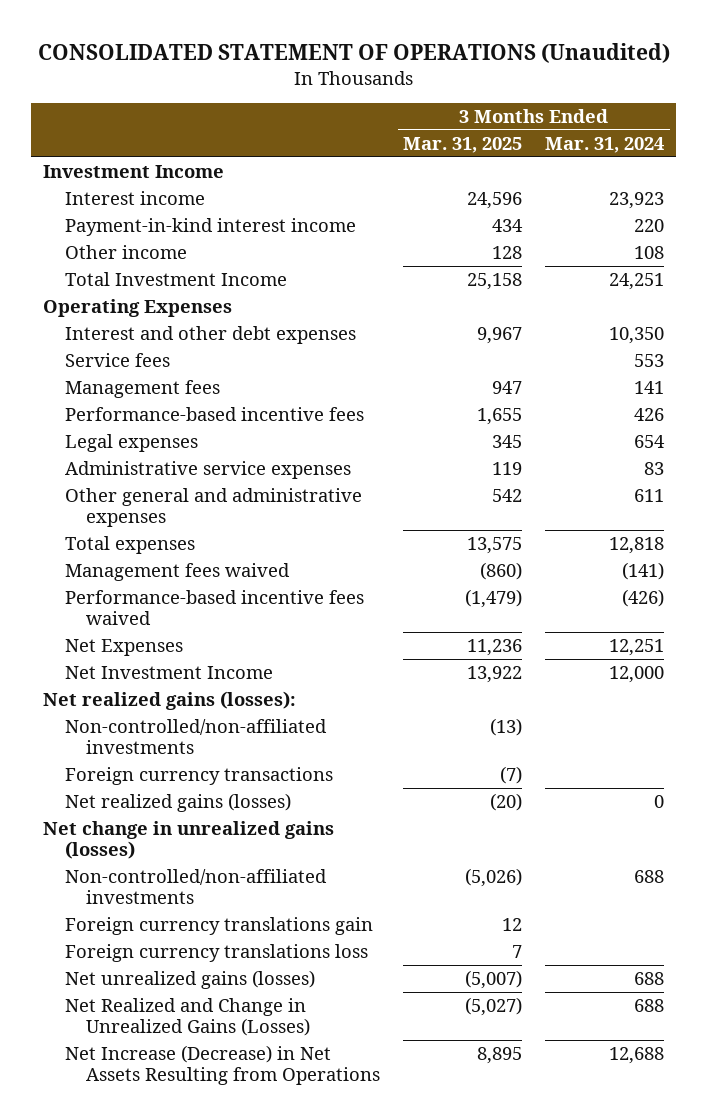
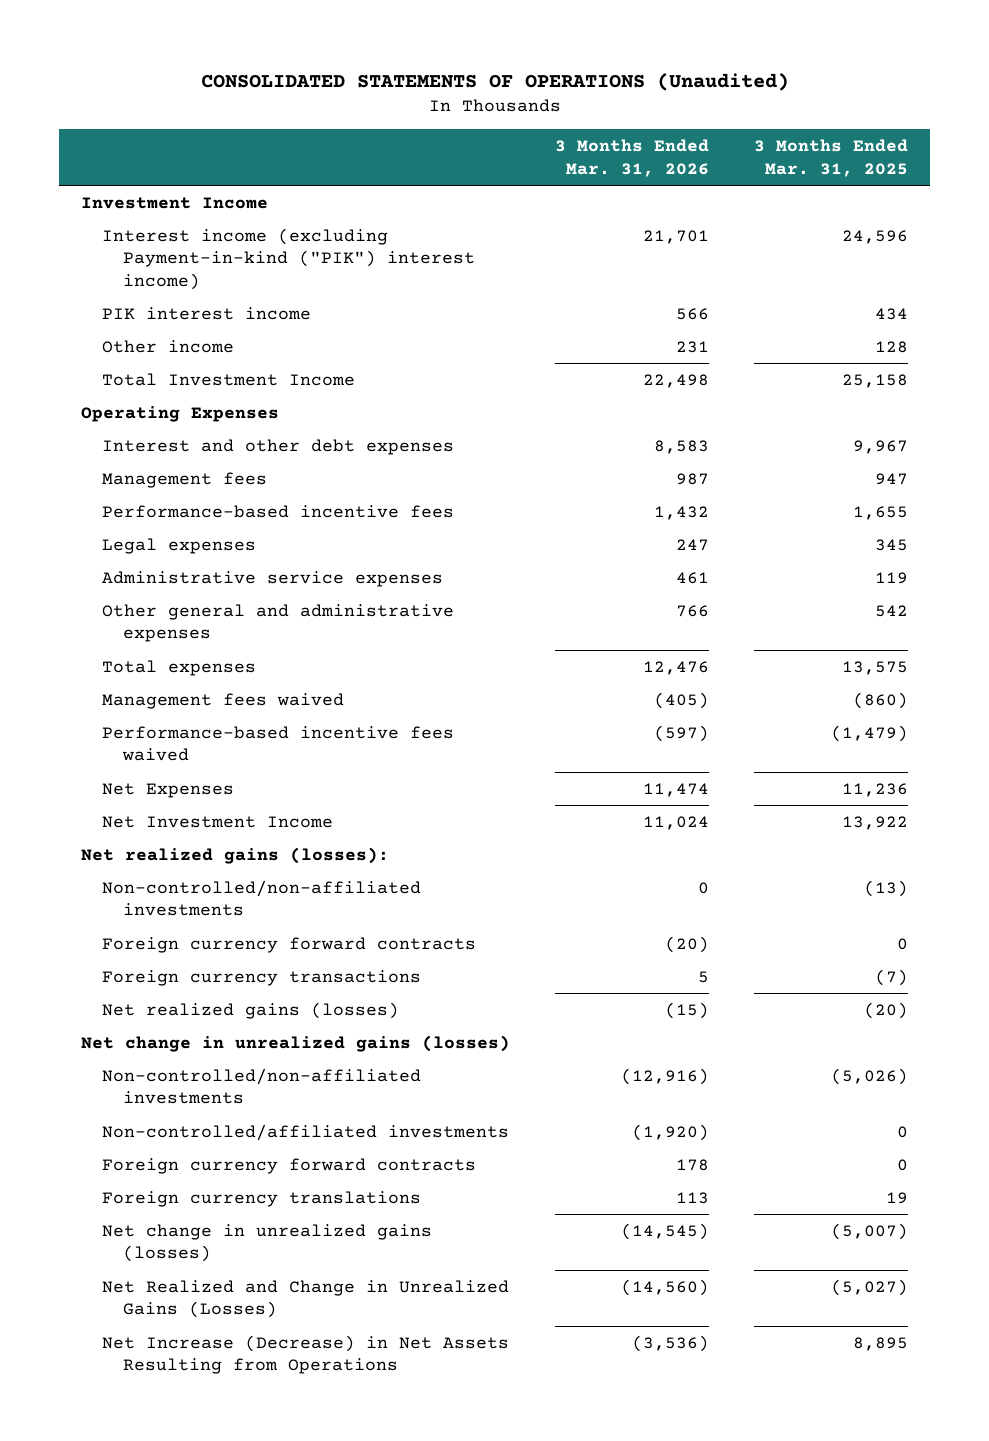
- CONSOLIDATED STATEMENT OF OPERATIONS (Unaudited)
+ CONSOLIDATED STATEMENTS OF OPERATIONS (Unaudited)
- | 3 Months Ended Mar. 31, 2025 | 3 Months Ended Mar. 31, 2024
+ | 3 Months Ended Mar. 31, 2026 | 3 Months Ended Mar. 31, 2025
- Interest income | 24,596 | 23,923
- Payment-in-kind interest income | 434 | 220
+ Interest income (excluding Payment-in-kind ("PIK") interest income) | 21,701 | 24,596
+ PIK interest income | 566 | 434
- Service fees | | 553
+ Foreign currency forward contracts | (20) | 0
- Foreign currency translations gain | 12 |
- Foreign currency translations loss | 7 |
- Net unrealized gains (losses) | (5,007) | 688
+ Non-controlled/affiliated investments | (1,920) | 0
+ Foreign currency forward contracts | 178 | 0
+ Foreign currency translations | 113 | 19
+ Net change in unrealized gains (losses) | (14,545) | (5,007)

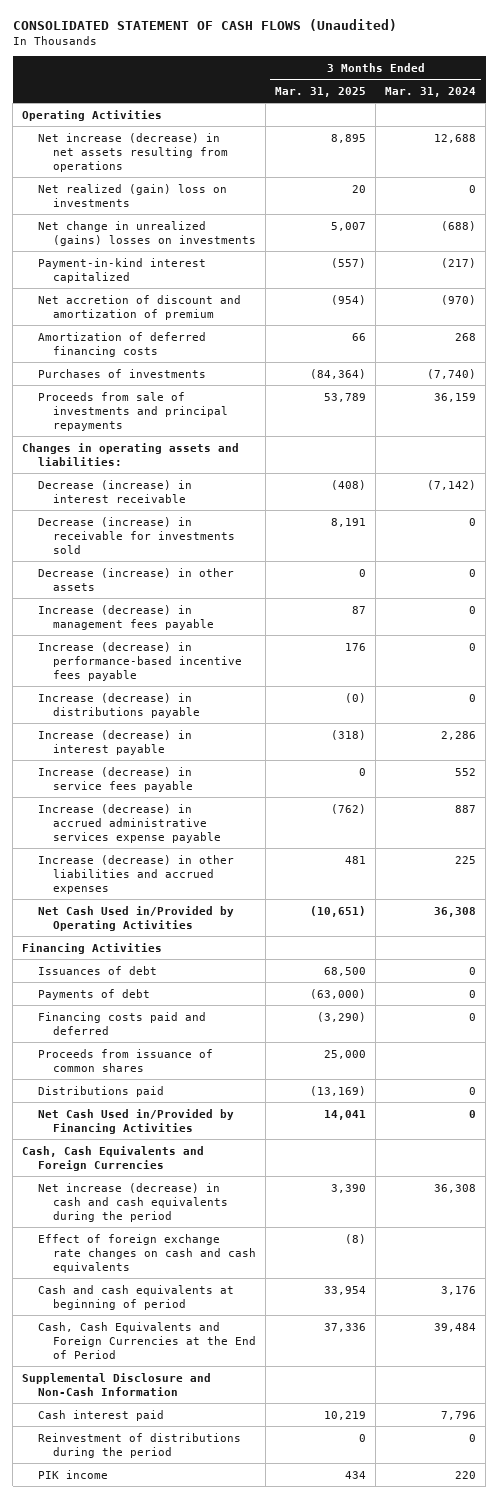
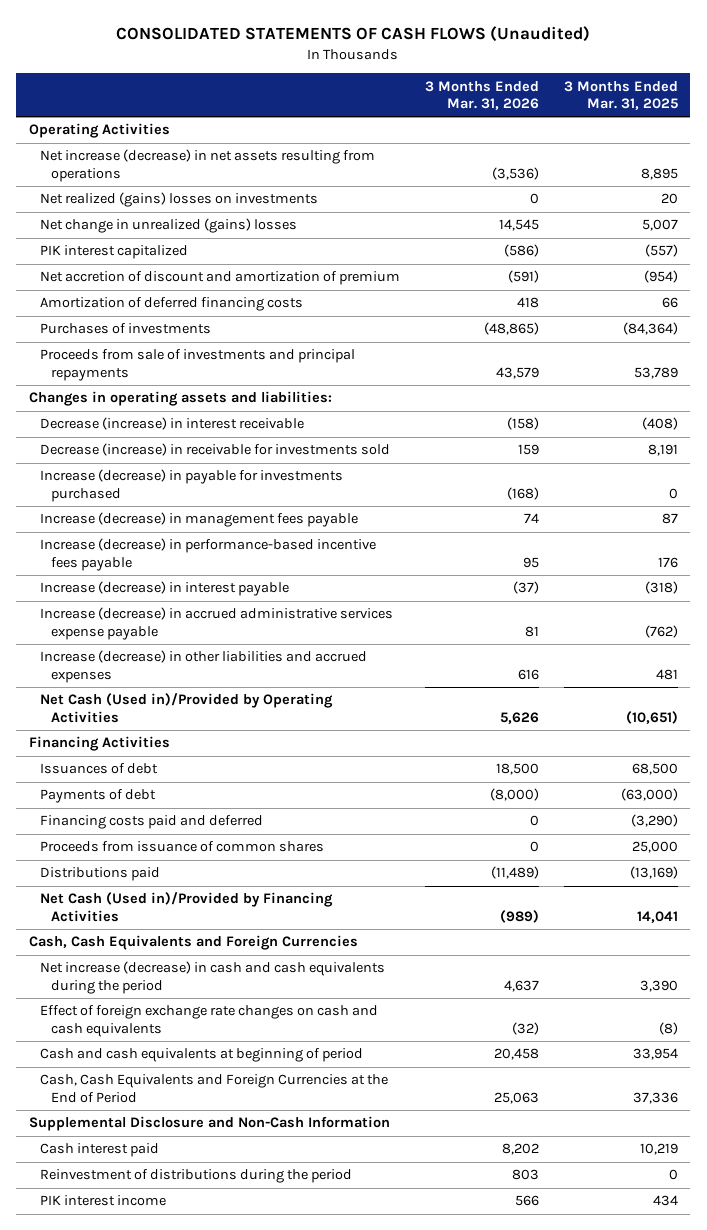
- CONSOLIDATED STATEMENT OF CASH FLOWS (Unaudited)
+ CONSOLIDATED STATEMENTS OF CASH FLOWS (Unaudited)
- | 3 Months Ended Mar. 31, 2025 | 3 Months Ended Mar. 31, 2024
+ | 3 Months Ended Mar. 31, 2026 | 3 Months Ended Mar. 31, 2025
- Net realized (gain) loss on investments | 20 | 0
- Net change in unrealized (gains) losses on investments | 5,007 | (688)
- Payment-in-kind interest capitalized | (557) | (217)
+ Net realized (gains) losses on investments | 0 | 20
+ Net change in unrealized (gains) losses | 14,545 | 5,007
+ PIK interest capitalized | (586) | (557)
- Decrease (increase) in other assets | 0 | 0
+ Increase (decrease) in payable for investments purchased | (168) | 0
- Increase (decrease) in distributions payable | (0) | 0
- Increase (decrease) in service fees payable | 0 | 552
- Net Cash Used in/Provided by Operating Activities | (10,651) | 36,308
+ Net Cash (Used in)/Provided by Operating Activities | 5,626 | (10,651)
- Net Cash Used in/Provided by Financing Activities | 14,041 | 0
+ Net Cash (Used in)/Provided by Financing Activities | (989) | 14,041
- PIK income | 434 | 220
+ PIK interest income | 566 | 434

